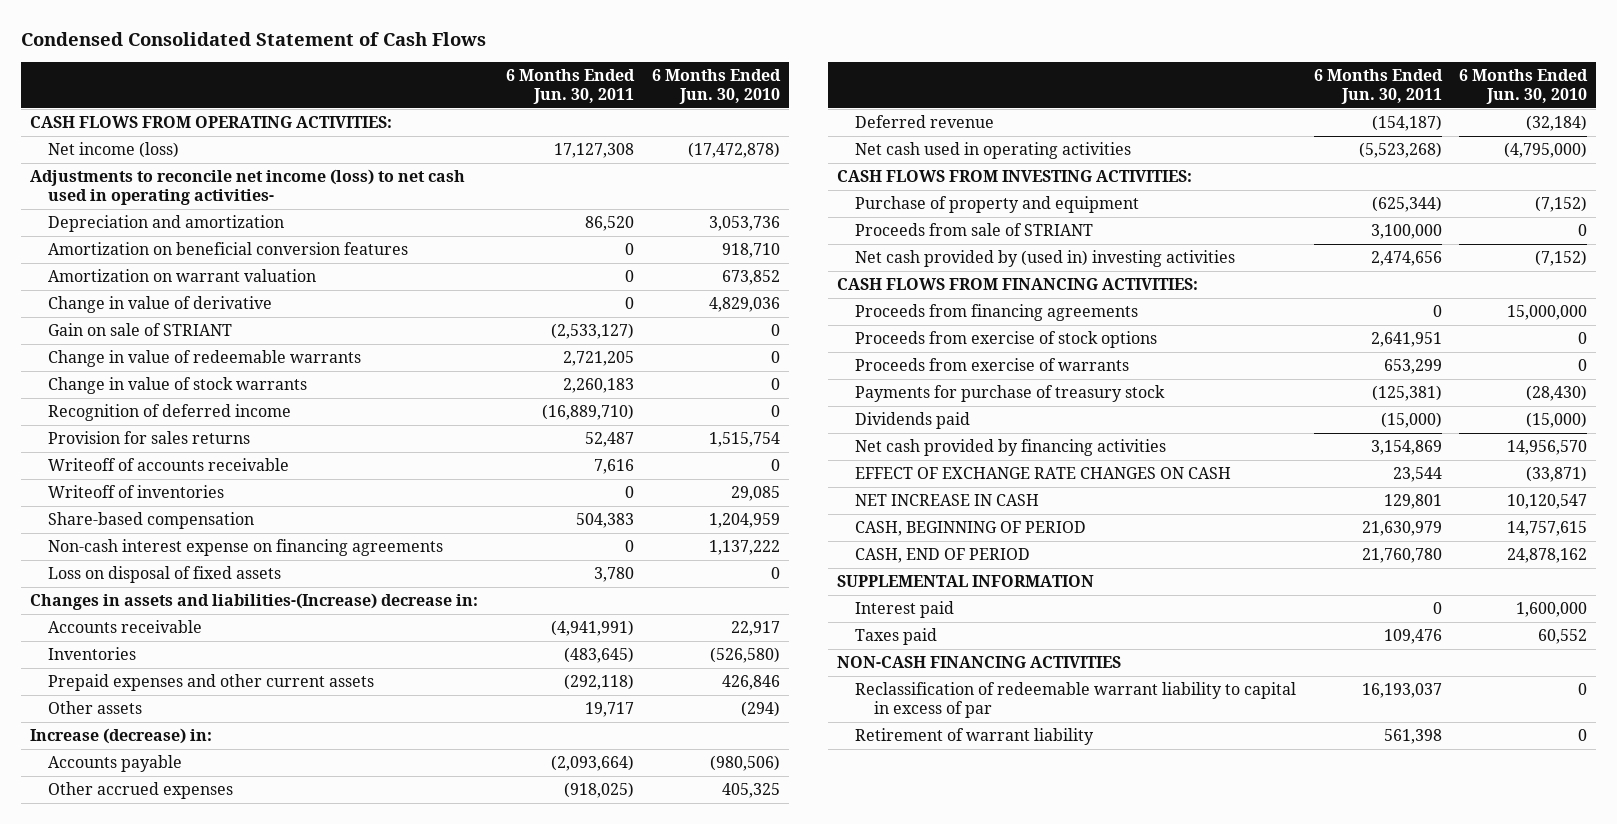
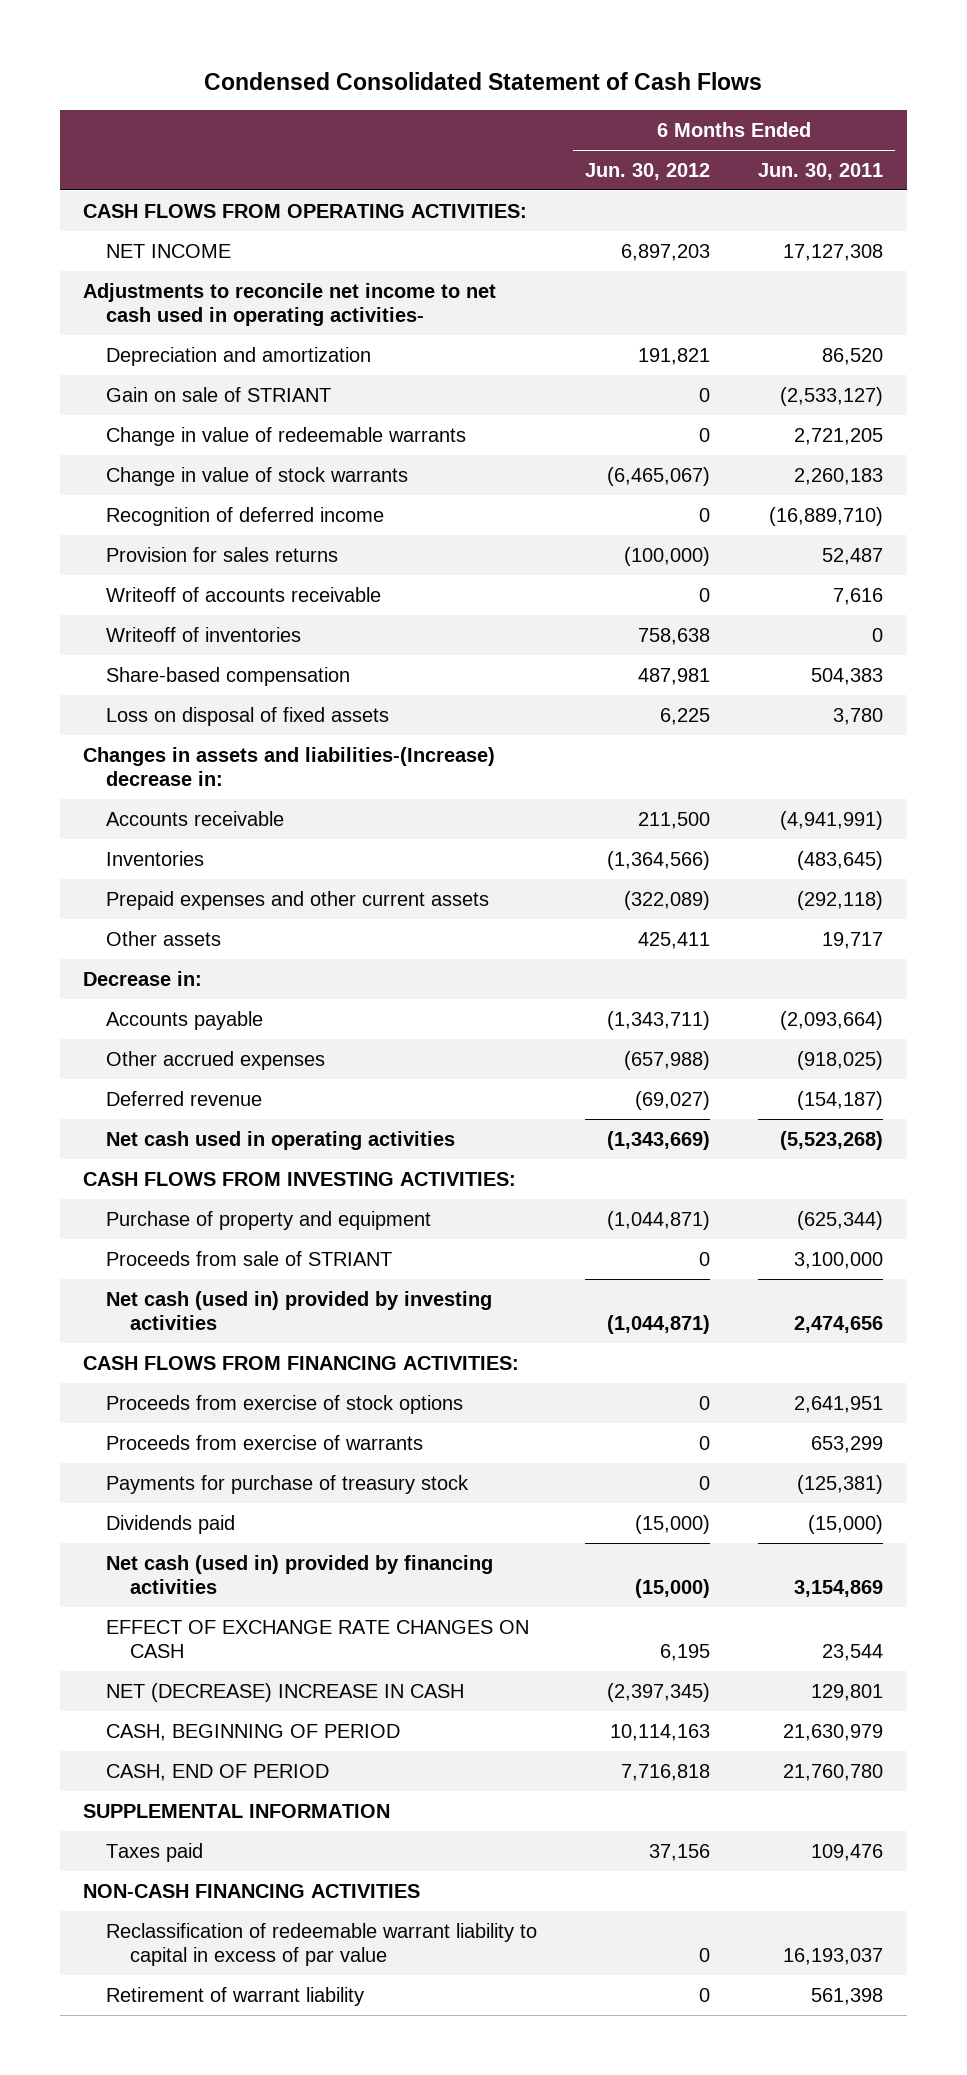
- | 6 Months Ended Jun. 30, 2011 | 6 Months Ended Jun. 30, 2010
+ | 6 Months Ended Jun. 30, 2012 | 6 Months Ended Jun. 30, 2011
- Net income (loss) | 17,127,308 | (17,472,878)
- Adjustments to reconcile net income (loss) to net cash used in operating activities-
+ NET INCOME | 6,897,203 | 17,127,308
+ Adjustments to reconcile net income to net cash used in operating activities-
- Amortization on beneficial conversion features | 0 | 918,710
- Amortization on warrant valuation | 0 | 673,852
- Change in value of derivative | 0 | 4,829,036
- Non-cash interest expense on financing agreements | 0 | 1,137,222
- Increase (decrease) in:
+ Decrease in:
- Net cash provided by (used in) investing activities | 2,474,656 | (7,152)
+ Net cash (used in) provided by investing activities | (1,044,871) | 2,474,656
- Proceeds from financing agreements | 0 | 15,000,000
- Net cash provided by financing activities | 3,154,869 | 14,956,570
+ Net cash (used in) provided by financing activities | (15,000) | 3,154,869
- NET INCREASE IN CASH | 129,801 | 10,120,547
+ NET (DECREASE) INCREASE IN CASH | (2,397,345) | 129,801
- Interest paid | 0 | 1,600,000
- Reclassification of redeemable warrant liability to capital in excess of par | 16,193,037 | 0
+ Reclassification of redeemable warrant liability to capital in excess of par value | 0 | 16,193,037

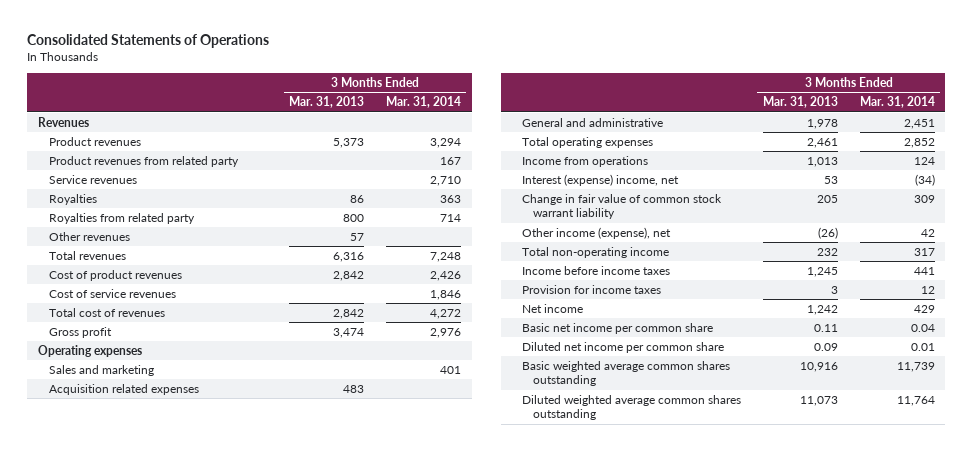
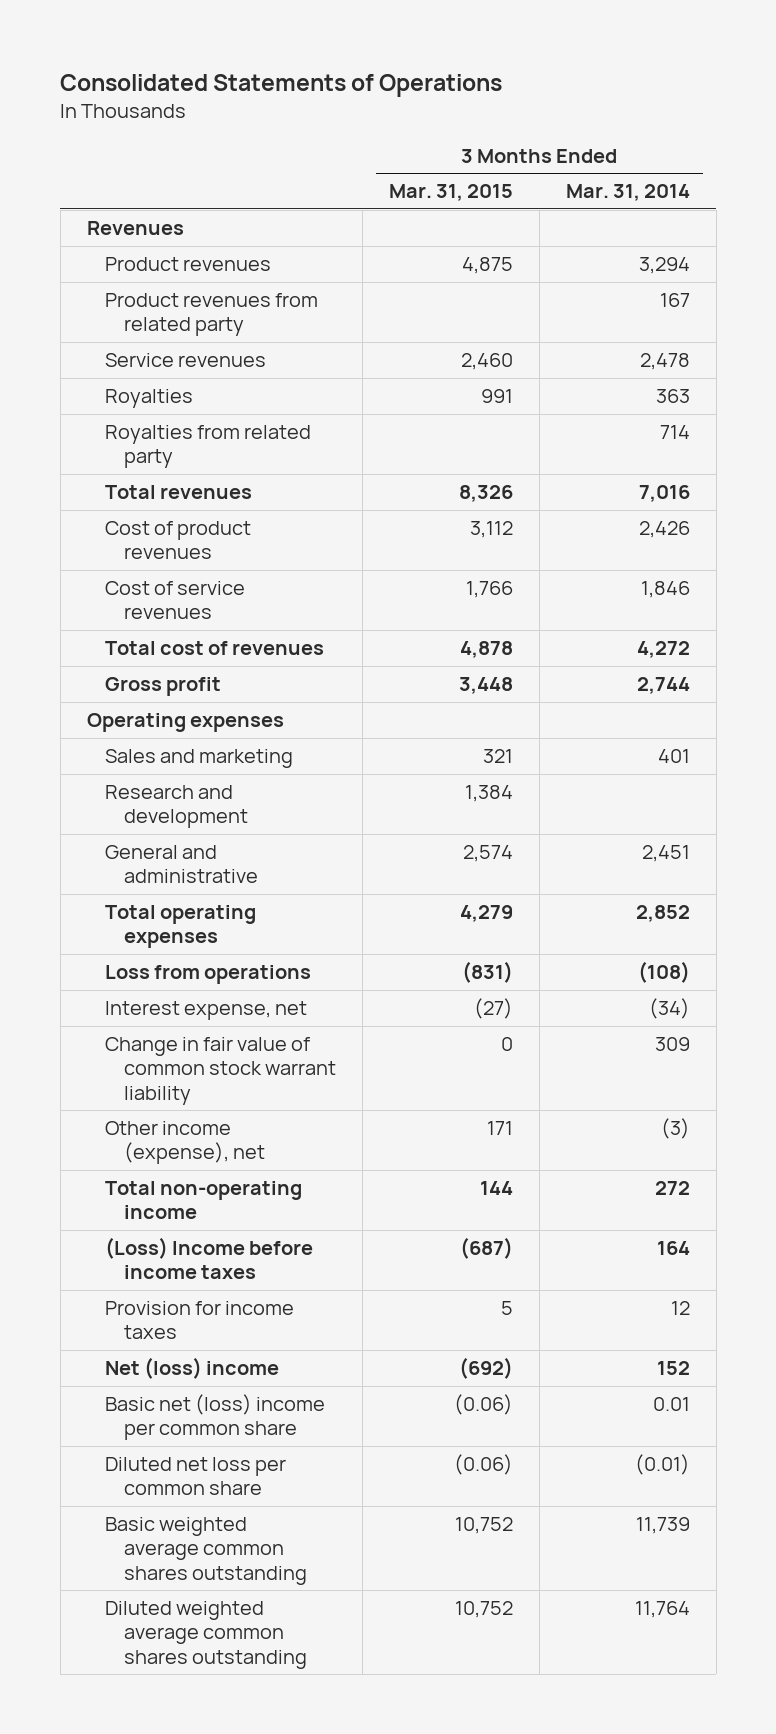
- | 3 Months Ended Mar. 31, 2013 | 3 Months Ended Mar. 31, 2014
+ | 3 Months Ended Mar. 31, 2015 | 3 Months Ended Mar. 31, 2014
- Service revenues | | 2,710
+ Service revenues | 2,460 | 2,478
- Other revenues | 57 |
- Total revenues | 6,316 | 7,248
+ Total revenues | 8,326 | 7,016
- Gross profit | 3,474 | 2,976
+ Gross profit | 3,448 | 2,744
- Acquisition related expenses | 483 |
+ Research and development | 1,384 |
- Income from operations | 1,013 | 124
- Interest (expense) income, net | 53 | (34)
+ Loss from operations | (831) | (108)
+ Interest expense, net | (27) | (34)
- Other income (expense), net | (26) | 42
- Total non-operating income | 232 | 317
- Income before income taxes | 1,245 | 441
+ Other income (expense), net | 171 | (3)
+ Total non-operating income | 144 | 272
+ (Loss) Income before income taxes | (687) | 164
- Net income | 1,242 | 429
- Basic net income per common share | 0.11 | 0.04
- Diluted net income per common share | 0.09 | 0.01
+ Net (loss) income | (692) | 152
+ Basic net (loss) income per common share | (0.06) | 0.01
+ Diluted net loss per common share | (0.06) | (0.01)

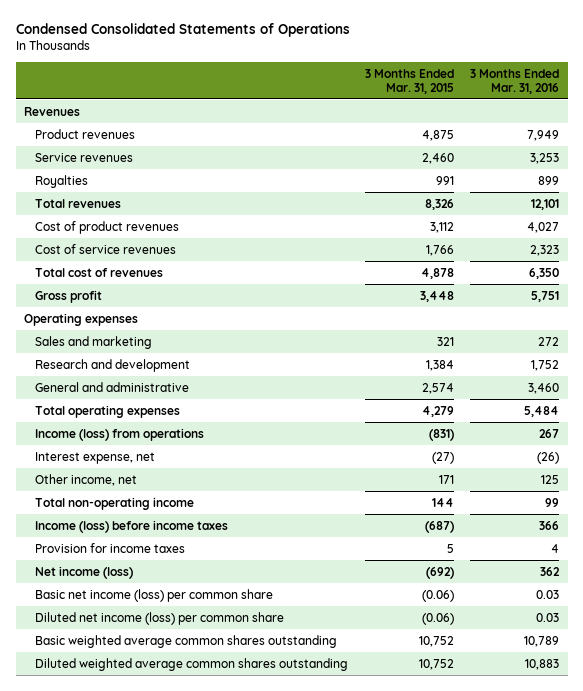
- Consolidated Statements of Operations
+ Condensed Consolidated Statements of Operations
- | 3 Months Ended Mar. 31, 2015 | 3 Months Ended Mar. 31, 2014
+ | 3 Months Ended Mar. 31, 2015 | 3 Months Ended Mar. 31, 2016
- Product revenues from related party | | 167
- Royalties from related party | | 714
- Loss from operations | (831) | (108)
+ Income (loss) from operations | (831) | 267
- Change in fair value of common stock warrant liability | 0 | 309
- Other income (expense), net | 171 | (3)
+ Other income, net | 171 | 125
- (Loss) Income before income taxes | (687) | 164
+ Income (loss) before income taxes | (687) | 366
- Net (loss) income | (692) | 152
- Basic net (loss) income per common share | (0.06) | 0.01
- Diluted net loss per common share | (0.06) | (0.01)
+ Net income (loss) | (692) | 362
+ Basic net income (loss) per common share | (0.06) | 0.03
+ Diluted net income (loss) per common share | (0.06) | 0.03

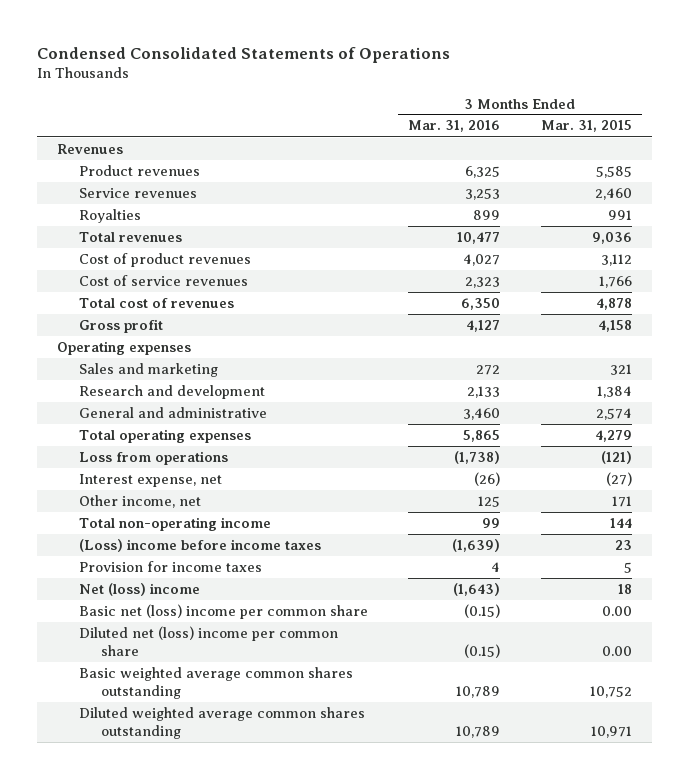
- | 3 Months Ended Mar. 31, 2015 | 3 Months Ended Mar. 31, 2016
+ | 3 Months Ended Mar. 31, 2016 | 3 Months Ended Mar. 31, 2015
- Product revenues | 4,875 | 7,949
+ Product revenues | 6,325 | 5,585
- Total revenues | 8,326 | 12,101
+ Total revenues | 10,477 | 9,036
- Gross profit | 3,448 | 5,751
+ Gross profit | 4,127 | 4,158
- Research and development | 1,384 | 1,752
+ Research and development | 2,133 | 1,384
- Total operating expenses | 4,279 | 5,484
- Income (loss) from operations | (831) | 267
+ Total operating expenses | 5,865 | 4,279
+ Loss from operations | (1,738) | (121)
- Income (loss) before income taxes | (687) | 366
+ (Loss) income before income taxes | (1,639) | 23
- Net income (loss) | (692) | 362
- Basic net income (loss) per common share | (0.06) | 0.03
- Diluted net income (loss) per common share | (0.06) | 0.03
+ Net (loss) income | (1,643) | 18
+ Basic net (loss) income per common share | (0.15) | 0.00
+ Diluted net (loss) income per common share | (0.15) | 0.00
- Diluted weighted average common shares outstanding | 10,752 | 10,883
+ Diluted weighted average common shares outstanding | 10,789 | 10,971

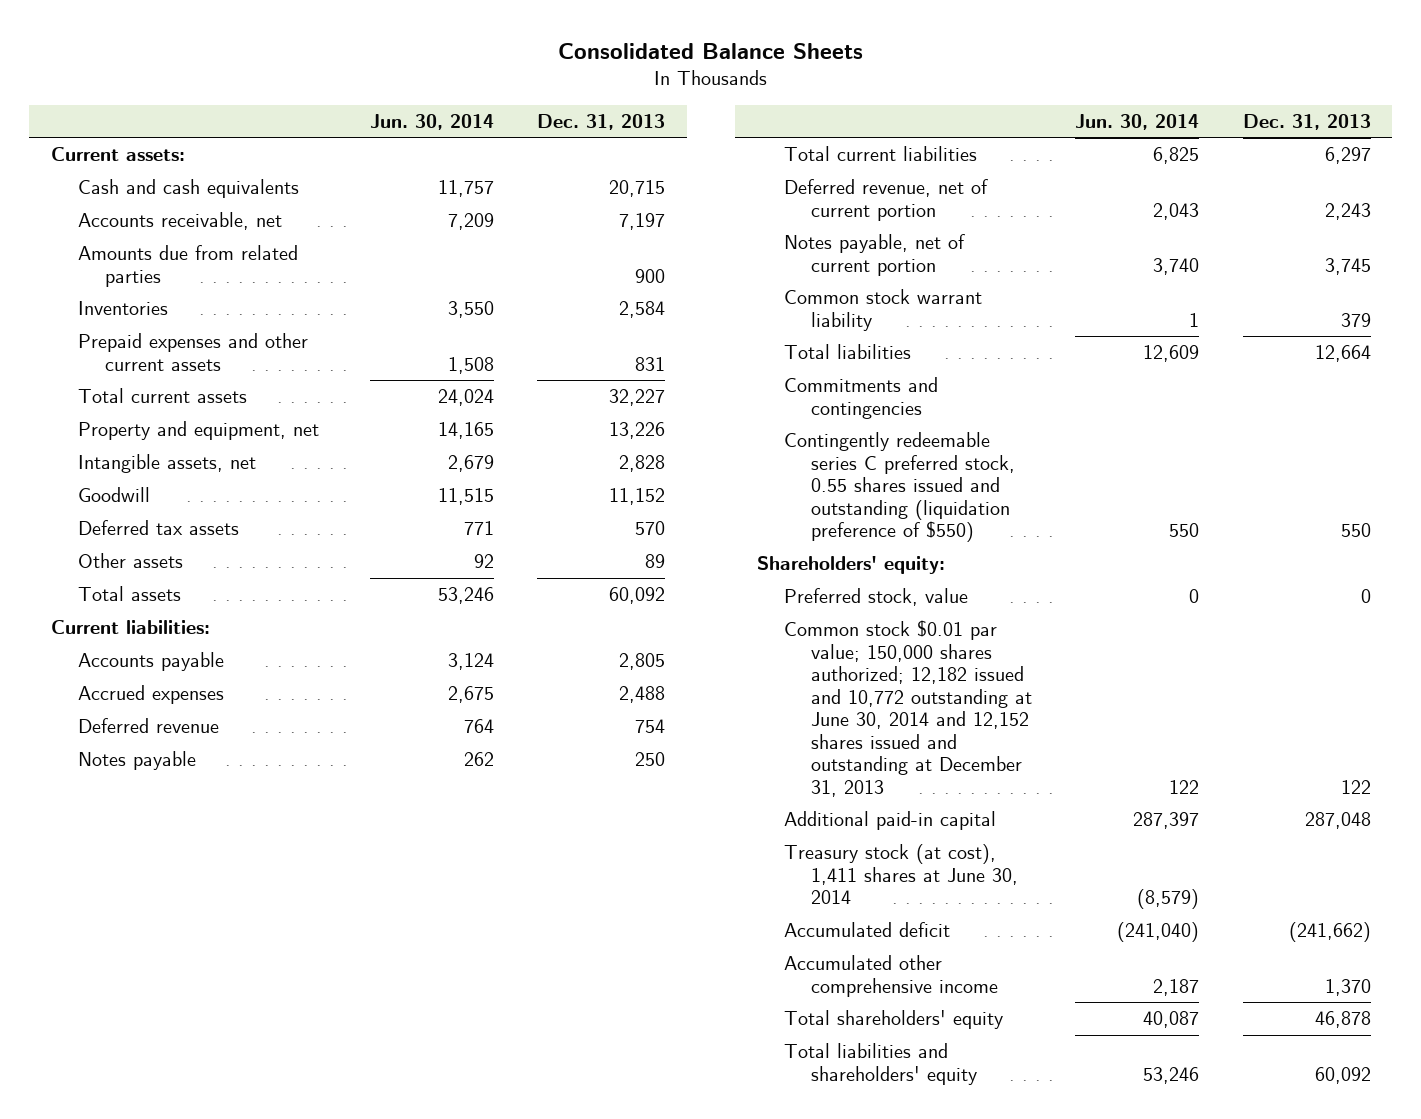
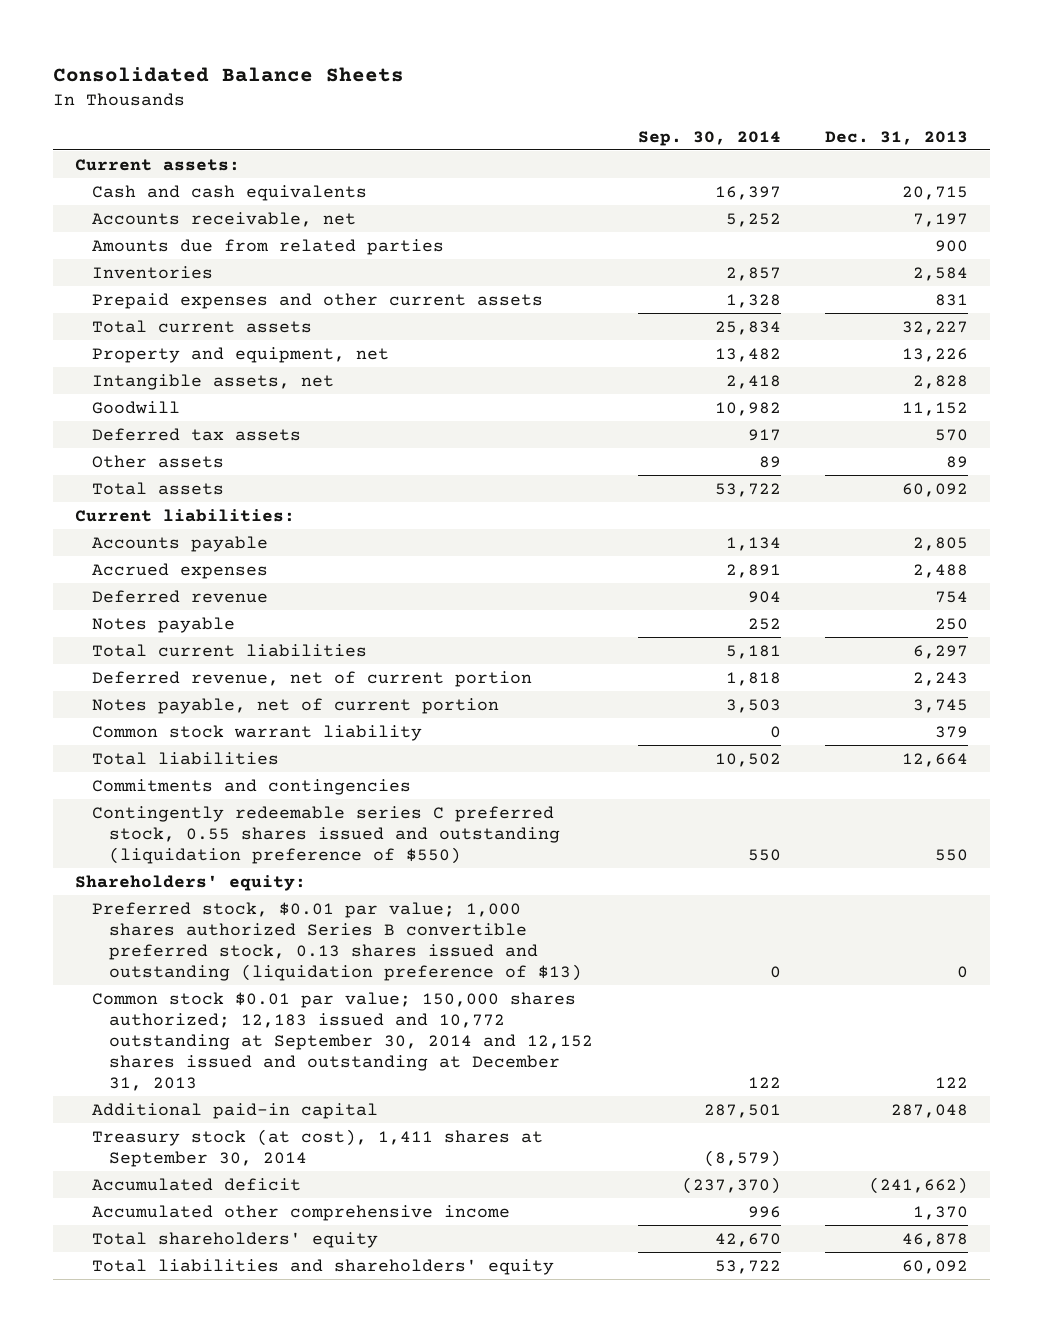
- | Jun. 30, 2014 | Dec. 31, 2013
+ | Sep. 30, 2014 | Dec. 31, 2013
- Preferred stock, value | 0 | 0
- Common stock $0.01 par value; 150,000 shares authorized; 12,182 issued and 10,772 outstanding at June 30, 2014 and 12,152 shares issued and outstanding at December 31, 2013 | 122 | 122
+ Preferred stock, $0.01 par value; 1,000 shares authorized Series B convertible preferred stock, 0.13 shares issued and outstanding (liquidation preference of $13) | 0 | 0
+ Common stock $0.01 par value; 150,000 shares authorized; 12,183 issued and 10,772 outstanding at September 30, 2014 and 12,152 shares issued and outstanding at December 31, 2013 | 122 | 122
- Treasury stock (at cost), 1,411 shares at June 30, 2014 | (8,579) |
+ Treasury stock (at cost), 1,411 shares at September 30, 2014 | (8,579) |

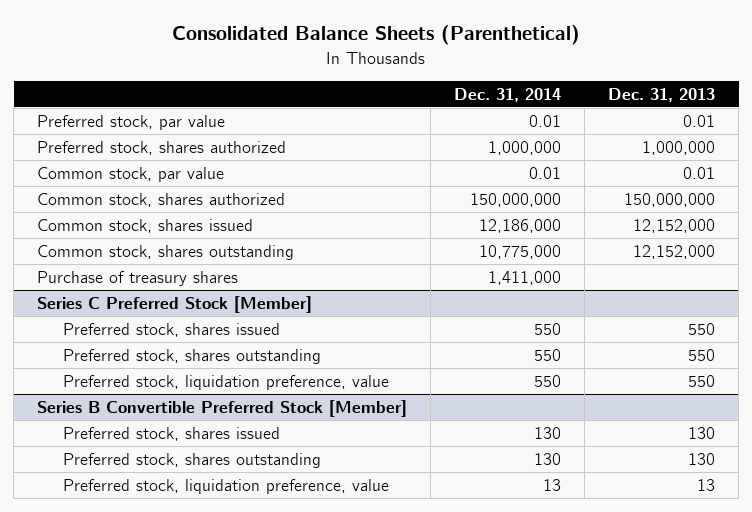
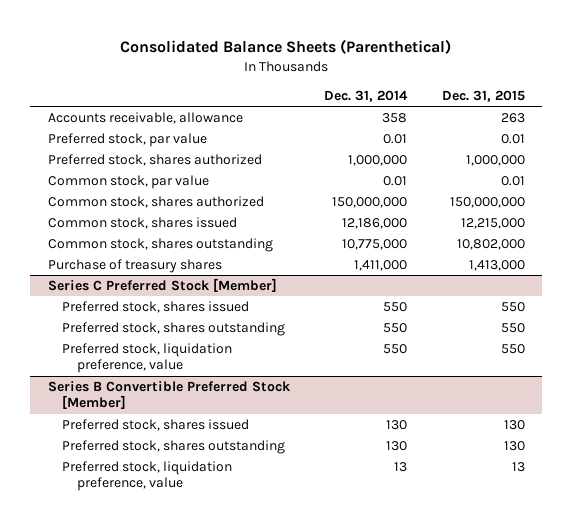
- | Dec. 31, 2014 | Dec. 31, 2013
+ | Dec. 31, 2014 | Dec. 31, 2015
+ Accounts receivable, allowance | 358 | 263

